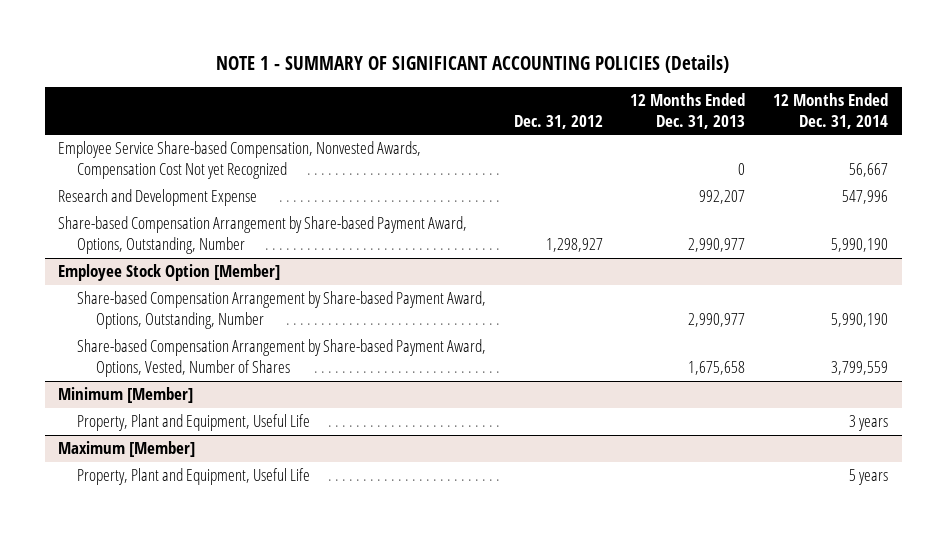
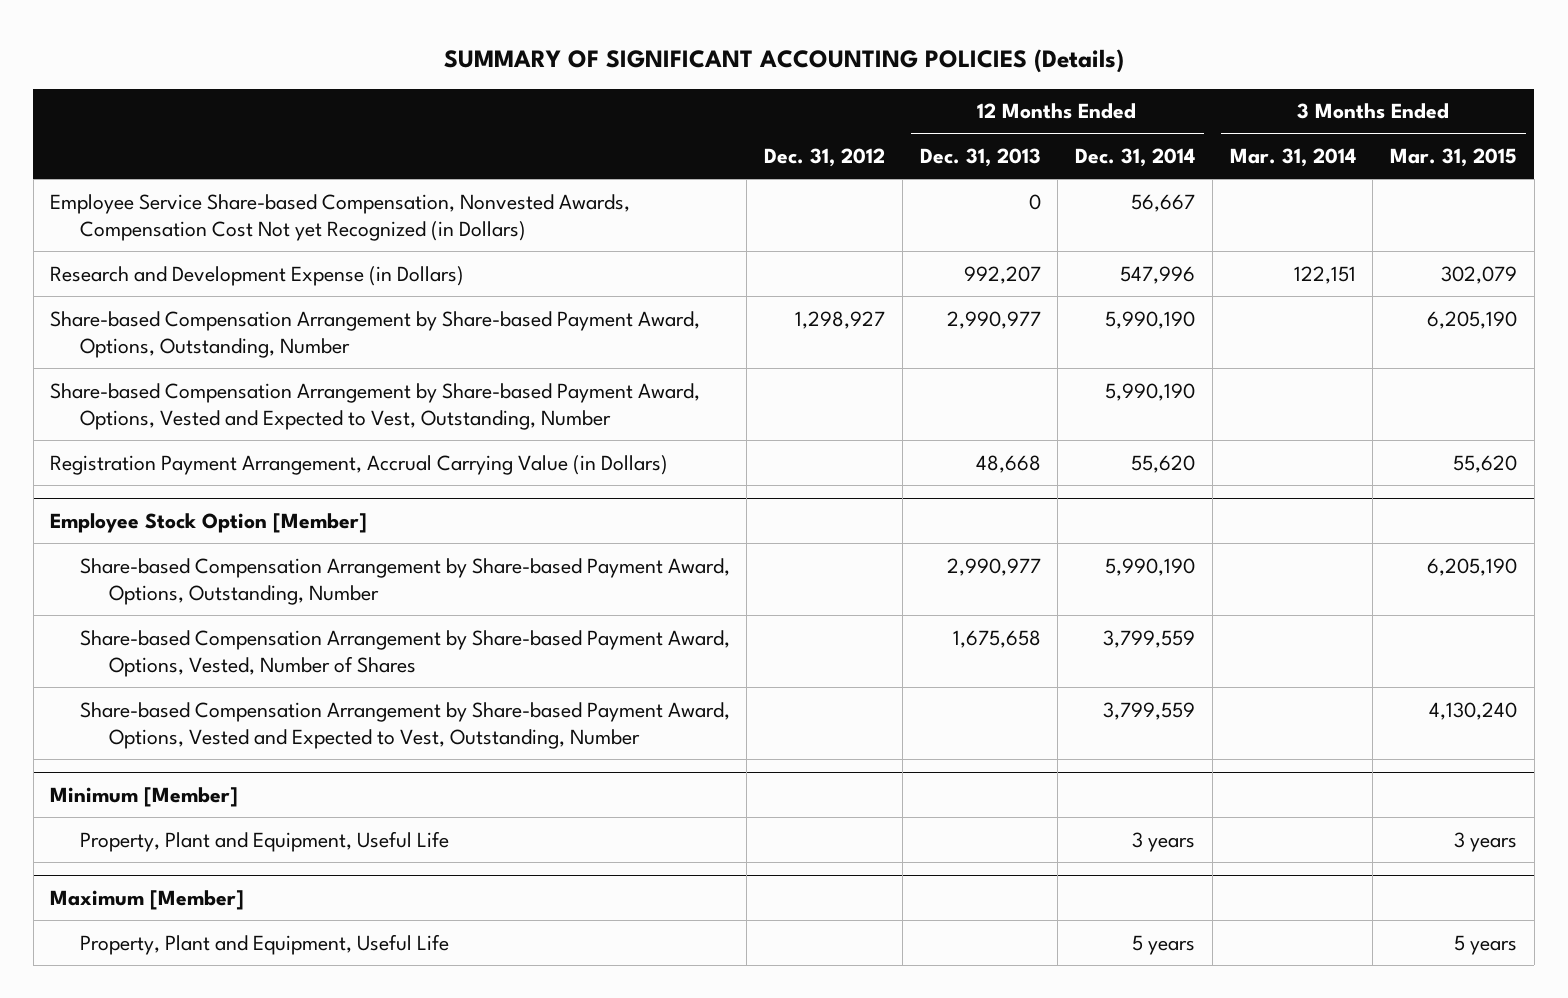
- NOTE 1 - SUMMARY OF SIGNIFICANT ACCOUNTING POLICIES (Details)
+ SUMMARY OF SIGNIFICANT ACCOUNTING POLICIES (Details)
- | Dec. 31, 2012 | 12 Months Ended Dec. 31, 2013 | 12 Months Ended Dec. 31, 2014
+ | Dec. 31, 2012 | 12 Months Ended Dec. 31, 2013 | 12 Months Ended Dec. 31, 2014 | 3 Months Ended Mar. 31, 2014 | 3 Months Ended Mar. 31, 2015
- Employee Service Share-based Compensation, Nonvested Awards, Compensation Cost Not yet Recognized | | 0 | 56,667
- Research and Development Expense | | 992,207 | 547,996
+ Employee Service Share-based Compensation, Nonvested Awards, Compensation Cost Not yet Recognized (in Dollars) | | 0 | 56,667 | |
+ Research and Development Expense (in Dollars) | | 992,207 | 547,996 | 122,151 | 302,079
+ Share-based Compensation Arrangement by Share-based Payment Award, Options, Vested and Expected to Vest, Outstanding, Number | | | 5,990,190 | |
+ Registration Payment Arrangement, Accrual Carrying Value (in Dollars) | | 48,668 | 55,620 | | 55,620
@ Employee Stock Option [Member]
+ Share-based Compensation Arrangement by Share-based Payment Award, Options, Vested and Expected to Vest, Outstanding, Number | | | 3,799,559 | | 4,130,240

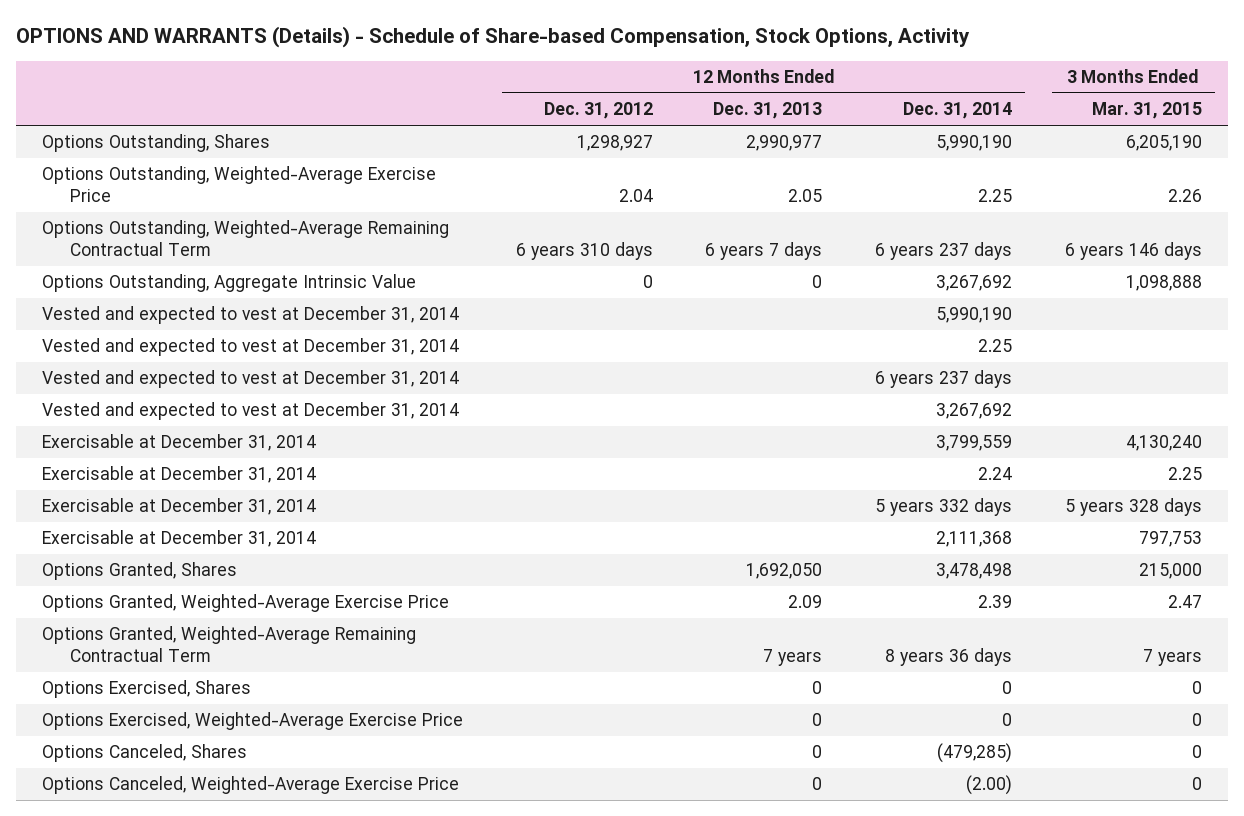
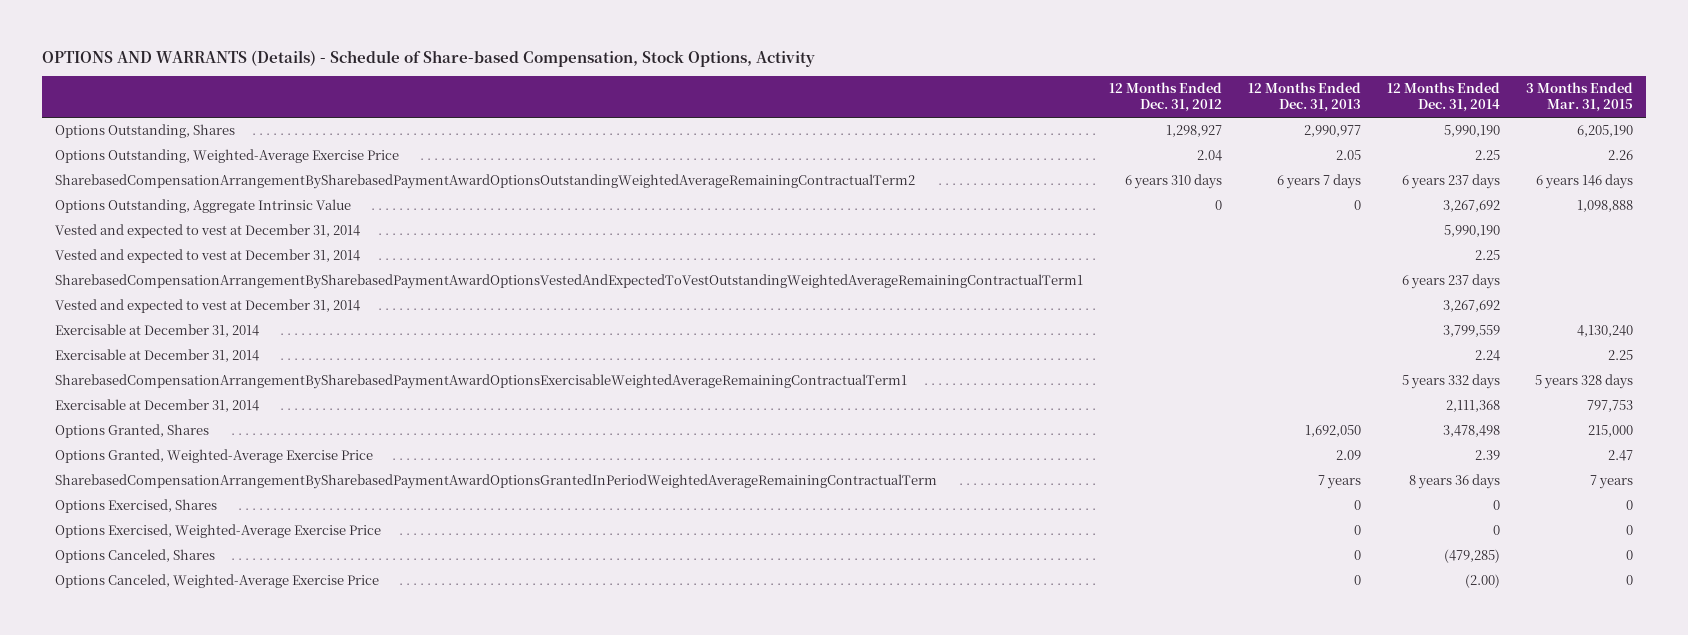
- Options Outstanding, Weighted-Average Remaining Contractual Term | 6 years 310 days | 6 years 7 days | 6 years 237 days | 6 years 146 days
+ SharebasedCompensationArrangementBySharebasedPaymentAwardOptionsOutstandingWeightedAverageRemainingContractualTerm2 | 6 years 310 days | 6 years 7 days | 6 years 237 days | 6 years 146 days
- Vested and expected to vest at December 31, 2014 | | | 6 years 237 days |
+ SharebasedCompensationArrangementBySharebasedPaymentAwardOptionsVestedAndExpectedToVestOutstandingWeightedAverageRemainingContractualTerm1 | | | 6 years 237 days |
- Exercisable at December 31, 2014 | | | 5 years 332 days | 5 years 328 days
+ SharebasedCompensationArrangementBySharebasedPaymentAwardOptionsExercisableWeightedAverageRemainingContractualTerm1 | | | 5 years 332 days | 5 years 328 days
- Options Granted, Weighted-Average Remaining Contractual Term | | 7 years | 8 years 36 days | 7 years
+ SharebasedCompensationArrangementBySharebasedPaymentAwardOptionsGrantedInPeriodWeightedAverageRemainingContractualTerm | | 7 years | 8 years 36 days | 7 years

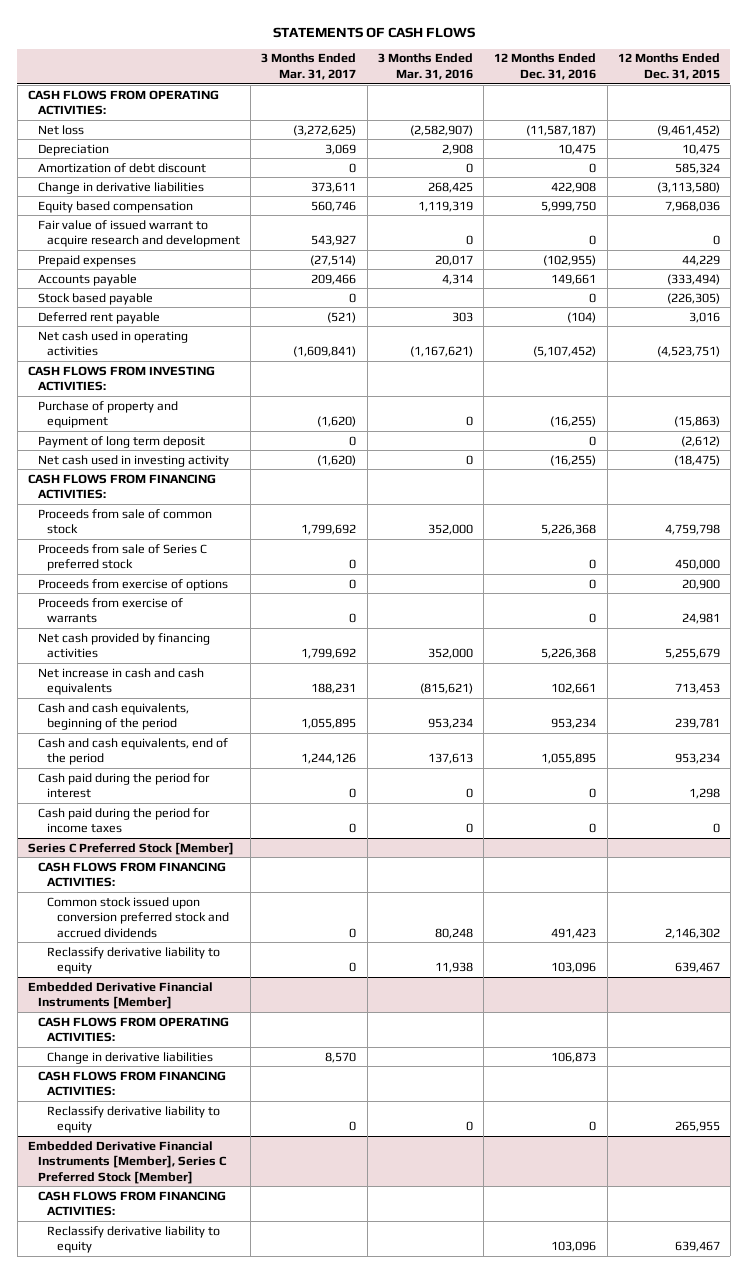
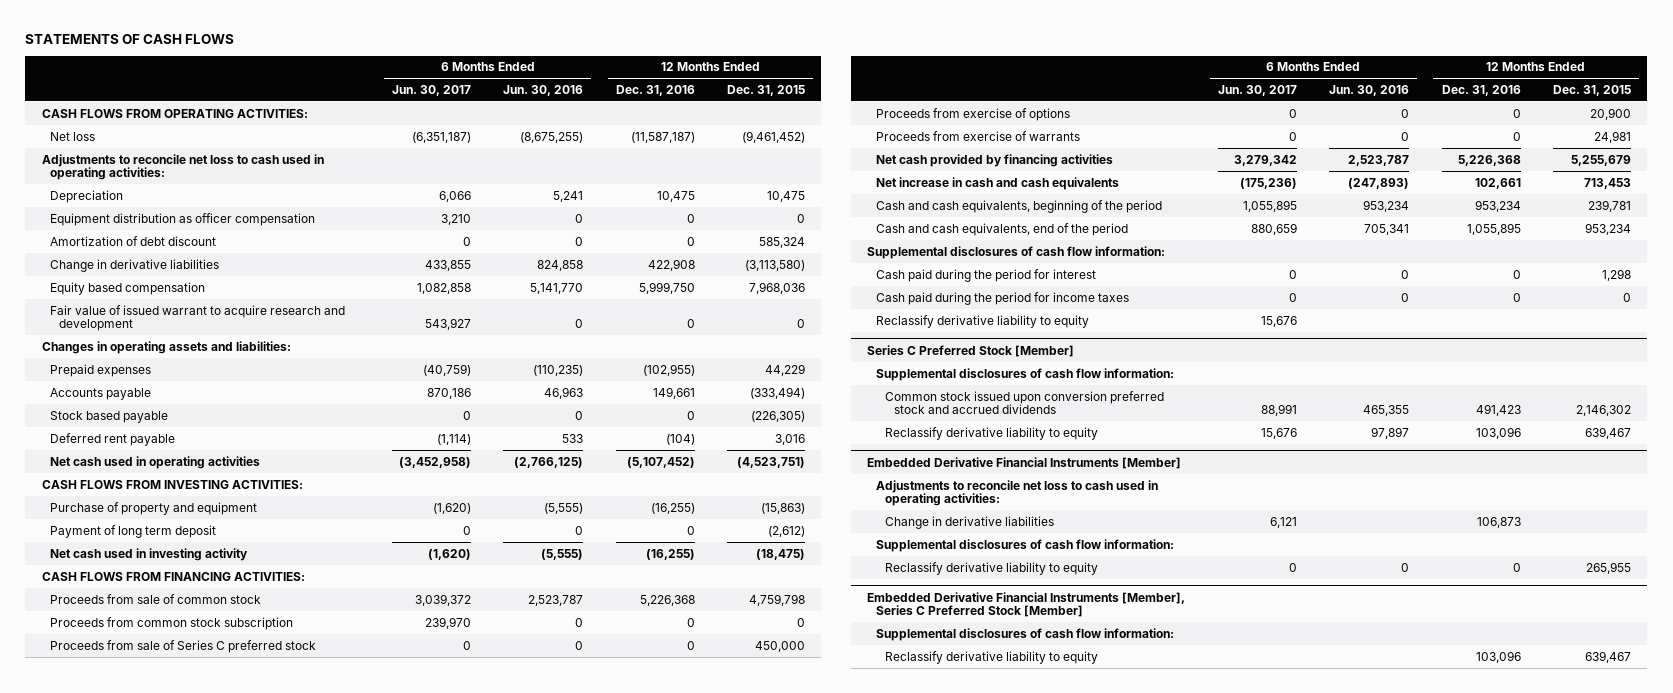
- | 3 Months Ended Mar. 31, 2017 | 3 Months Ended Mar. 31, 2016 | 12 Months Ended Dec. 31, 2016 | 12 Months Ended Dec. 31, 2015
+ | 6 Months Ended Jun. 30, 2017 | 6 Months Ended Jun. 30, 2016 | 12 Months Ended Dec. 31, 2016 | 12 Months Ended Dec. 31, 2015
+ Adjustments to reconcile net loss to cash used in operating activities:
+ Equipment distribution as officer compensation | 3,210 | 0 | 0 | 0
+ Changes in operating assets and liabilities:
+ Proceeds from common stock subscription | 239,970 | 0 | 0 | 0
+ Supplemental disclosures of cash flow information:
+ Reclassify derivative liability to equity | 15,676 | | |
@ Series C Preferred Stock [Member]
- CASH FLOWS FROM FINANCING ACTIVITIES:
+ Supplemental disclosures of cash flow information:
@ Embedded Derivative Financial Instruments [Member]
- CASH FLOWS FROM OPERATING ACTIVITIES:
+ Adjustments to reconcile net loss to cash used in operating activities:
- CASH FLOWS FROM FINANCING ACTIVITIES:
+ Supplemental disclosures of cash flow information:
@ Embedded Derivative Financial Instruments [Member], Series C Preferred Stock [Member]
- CASH FLOWS FROM FINANCING ACTIVITIES:
+ Supplemental disclosures of cash flow information:

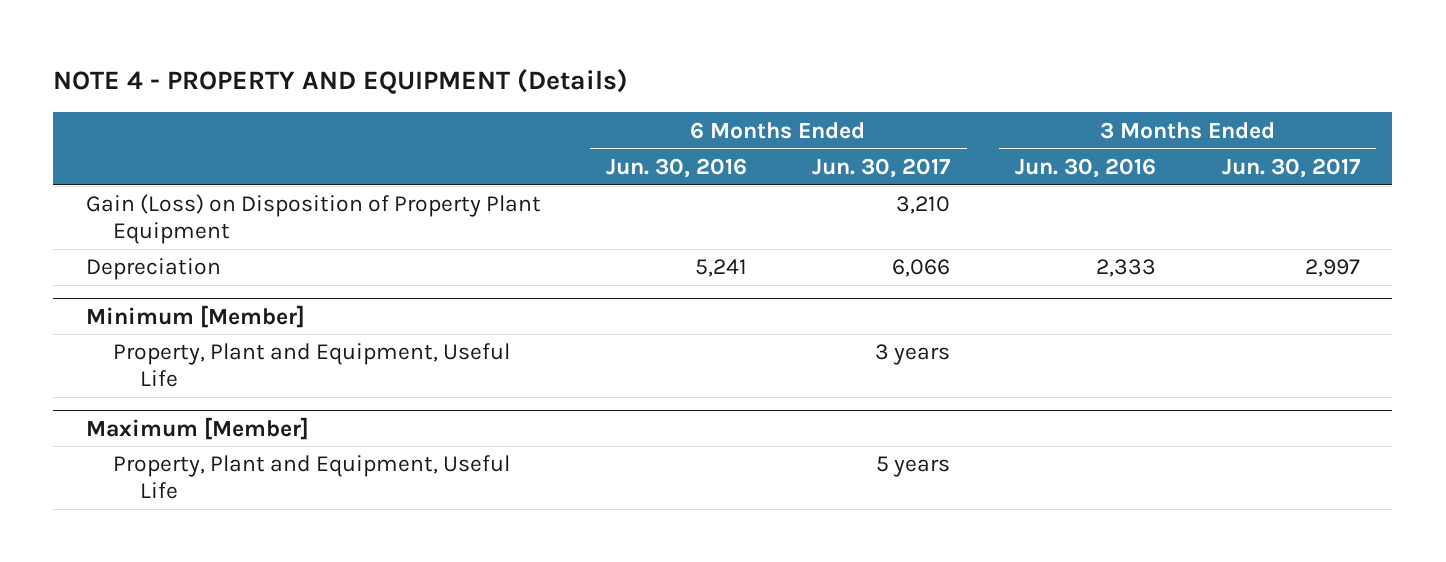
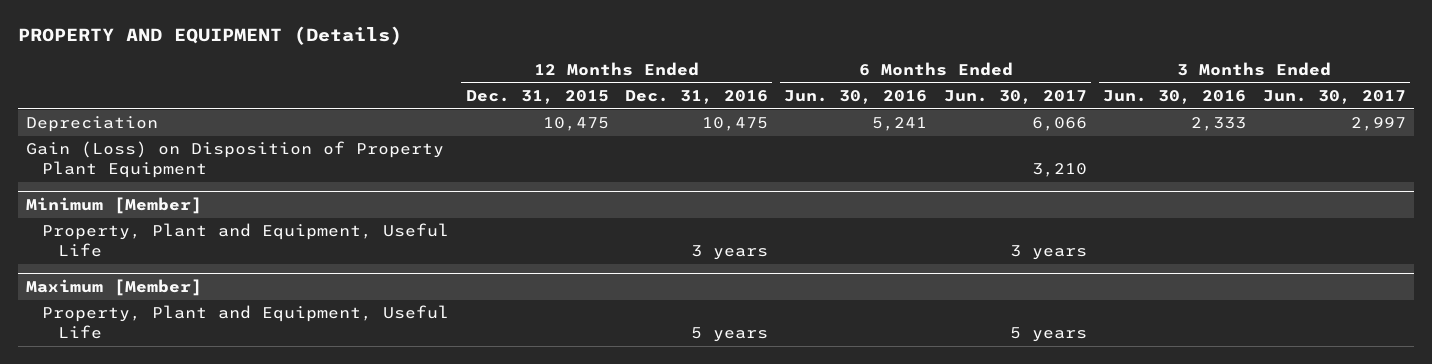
- NOTE 4 - PROPERTY AND EQUIPMENT (Details)
+ PROPERTY AND EQUIPMENT (Details)
- | 6 Months Ended Jun. 30, 2016 | 6 Months Ended Jun. 30, 2017 | 3 Months Ended Jun. 30, 2016 | 3 Months Ended Jun. 30, 2017
+ | 12 Months Ended Dec. 31, 2015 | 12 Months Ended Dec. 31, 2016 | 6 Months Ended Jun. 30, 2016 | 6 Months Ended Jun. 30, 2017 | 3 Months Ended Jun. 30, 2016 | 3 Months Ended Jun. 30, 2017
moved down: Gain (Loss) on Disposition of Property Plant Equipment | | | | 3,210 | |

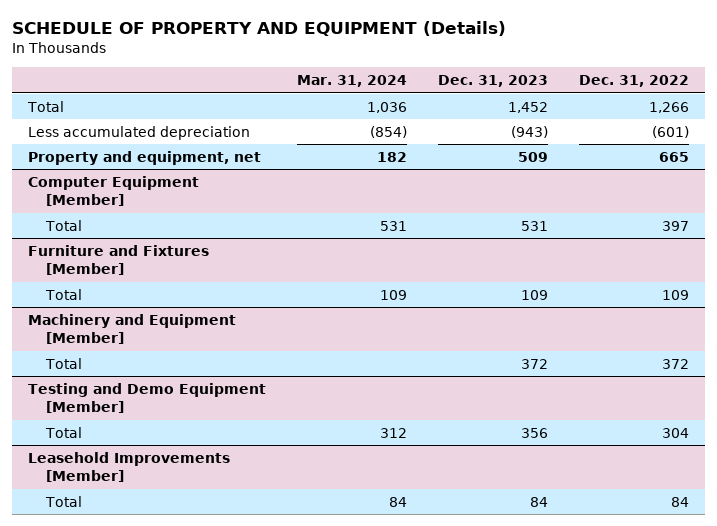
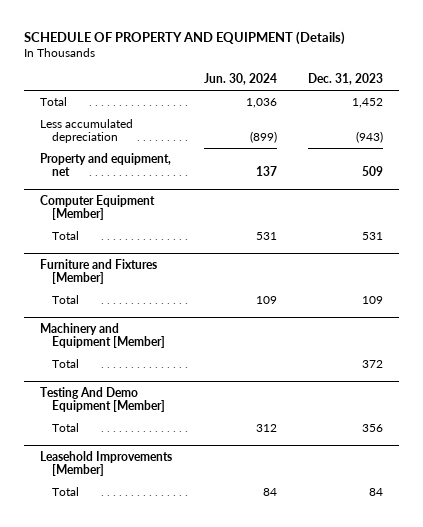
- | Mar. 31, 2024 | Dec. 31, 2023 | Dec. 31, 2022
+ | Jun. 30, 2024 | Dec. 31, 2023
- Testing and Demo Equipment [Member]
+ Testing And Demo Equipment [Member]

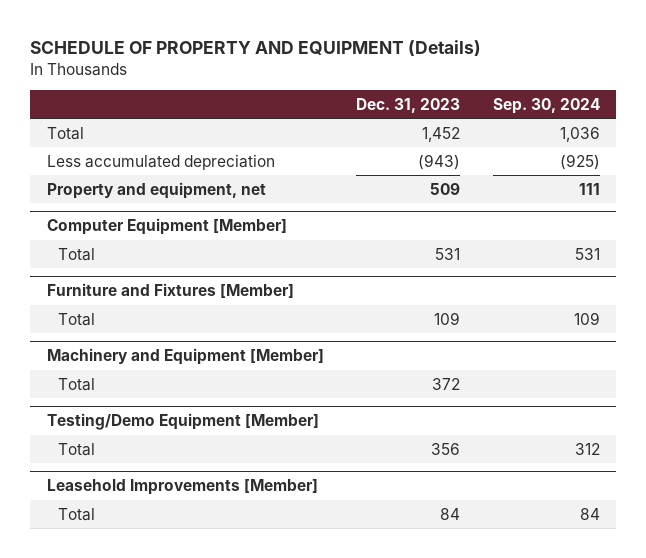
- | Jun. 30, 2024 | Dec. 31, 2023
+ | Dec. 31, 2023 | Sep. 30, 2024
- Testing And Demo Equipment [Member]
+ Testing/Demo Equipment [Member]

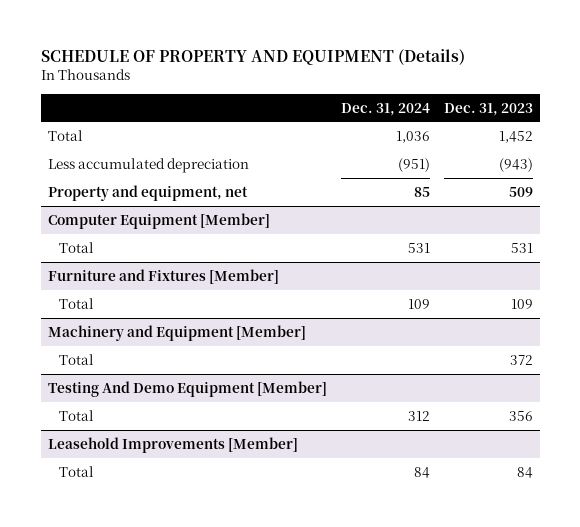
- | Dec. 31, 2023 | Sep. 30, 2024
+ | Dec. 31, 2024 | Dec. 31, 2023
- Testing/Demo Equipment [Member]
+ Testing And Demo Equipment [Member]

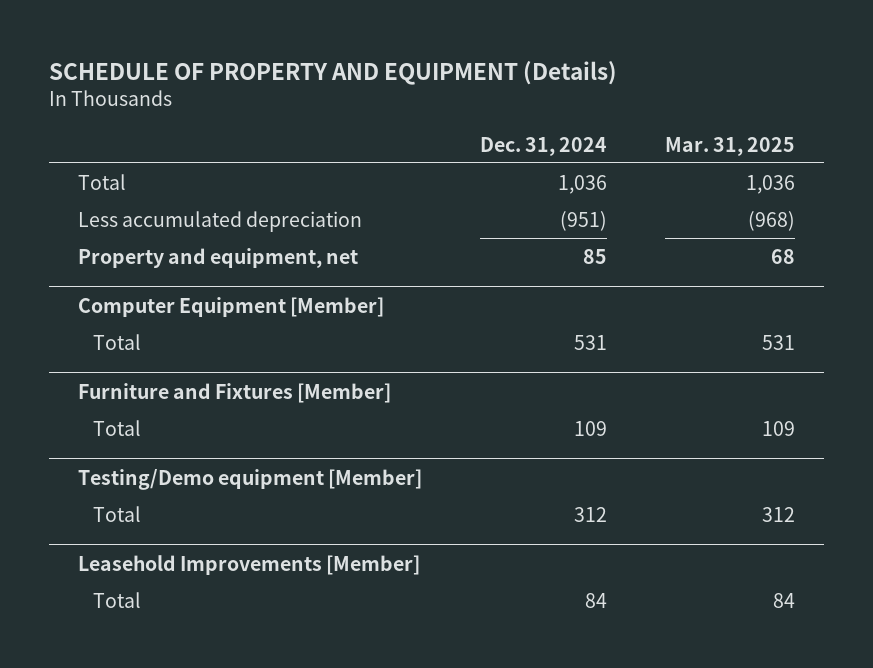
- | Dec. 31, 2024 | Dec. 31, 2023
+ | Dec. 31, 2024 | Mar. 31, 2025
- Machinery and Equipment [Member]
- Total | | 372
- Testing And Demo Equipment [Member]
+ Testing/Demo equipment [Member]

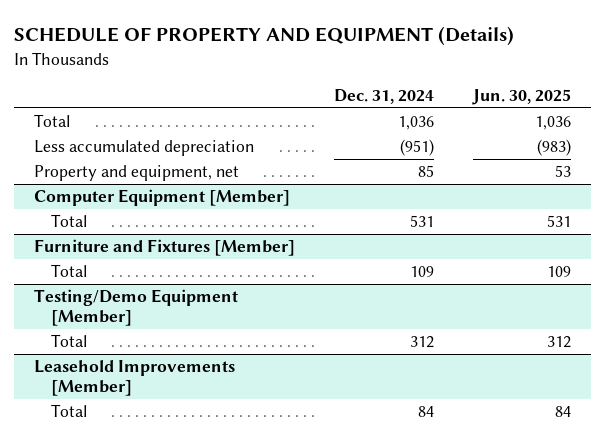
- | Dec. 31, 2024 | Mar. 31, 2025
+ | Dec. 31, 2024 | Jun. 30, 2025
- Testing/Demo equipment [Member]
+ Testing/Demo Equipment [Member]

